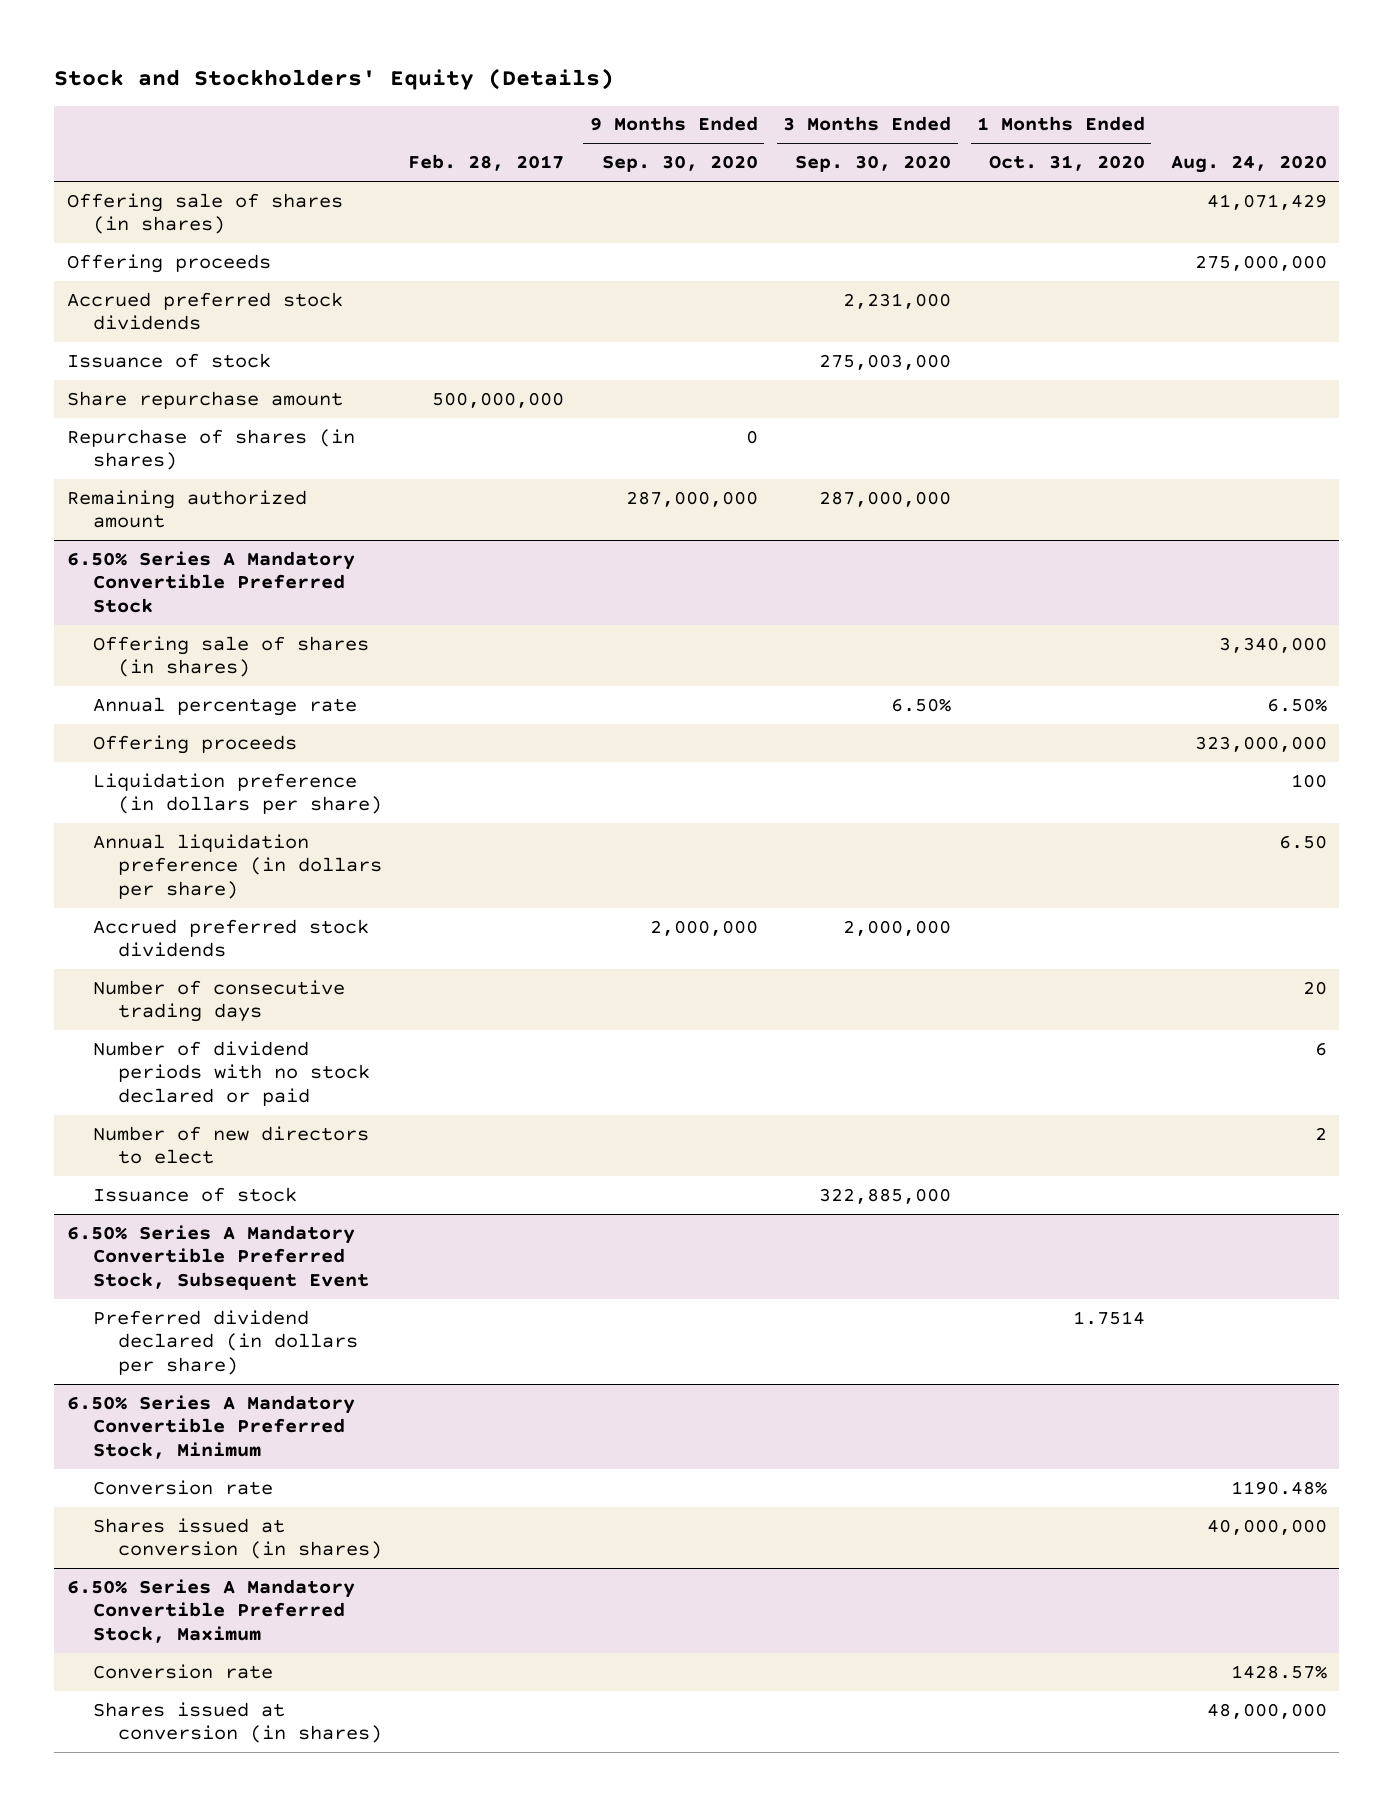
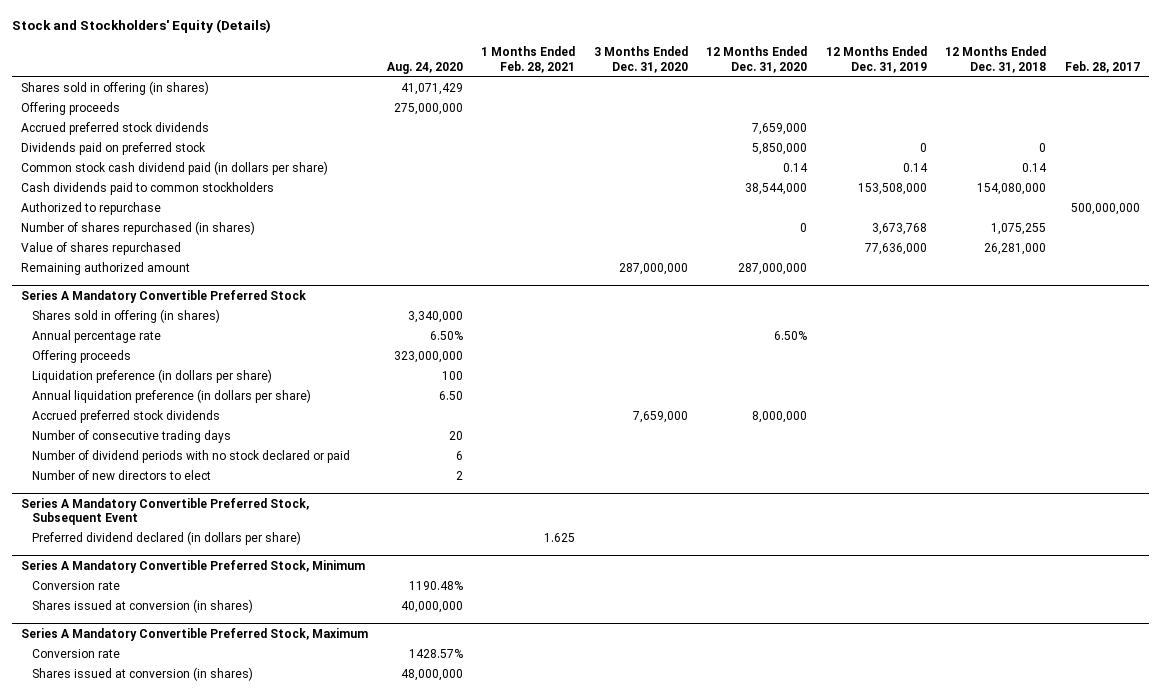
- | Feb. 28, 2017 | 9 Months Ended Sep. 30, 2020 | 3 Months Ended Sep. 30, 2020 | 1 Months Ended Oct. 31, 2020 | Aug. 24, 2020
+ | Aug. 24, 2020 | 1 Months Ended Feb. 28, 2021 | 3 Months Ended Dec. 31, 2020 | 12 Months Ended Dec. 31, 2020 | 12 Months Ended Dec. 31, 2019 | 12 Months Ended Dec. 31, 2018 | Feb. 28, 2017
- Offering sale of shares (in shares) | | | | | 41,071,429
+ Shares sold in offering (in shares) | 41,071,429 | | | | | |
- Issuance of stock | | | 275,003,000 | |
- Share repurchase amount | 500,000,000 | | | |
- Repurchase of shares (in shares) | | 0 | | |
+ Dividends paid on preferred stock | | | | 5,850,000 | 0 | 0 |
+ Common stock cash dividend paid (in dollars per share) | | | | 0.14 | 0.14 | 0.14 |
+ Cash dividends paid to common stockholders | | | | 38,544,000 | 153,508,000 | 154,080,000 |
+ Authorized to repurchase | | | | | | | 500,000,000
+ Number of shares repurchased (in shares) | | | | 0 | 3,673,768 | 1,075,255 |
+ Value of shares repurchased | | | | | 77,636,000 | 26,281,000 |
- 6.50% Series A Mandatory Convertible Preferred Stock
- Offering sale of shares (in shares) | | | | | 3,340,000
+ Series A Mandatory Convertible Preferred Stock
+ Shares sold in offering (in shares) | 3,340,000 | | | | | |
- Issuance of stock | | | 322,885,000 | |
- 6.50% Series A Mandatory Convertible Preferred Stock, Subsequent Event
+ Series A Mandatory Convertible Preferred Stock, Subsequent Event
- 6.50% Series A Mandatory Convertible Preferred Stock, Minimum
+ Series A Mandatory Convertible Preferred Stock, Minimum
- 6.50% Series A Mandatory Convertible Preferred Stock, Maximum
+ Series A Mandatory Convertible Preferred Stock, Maximum

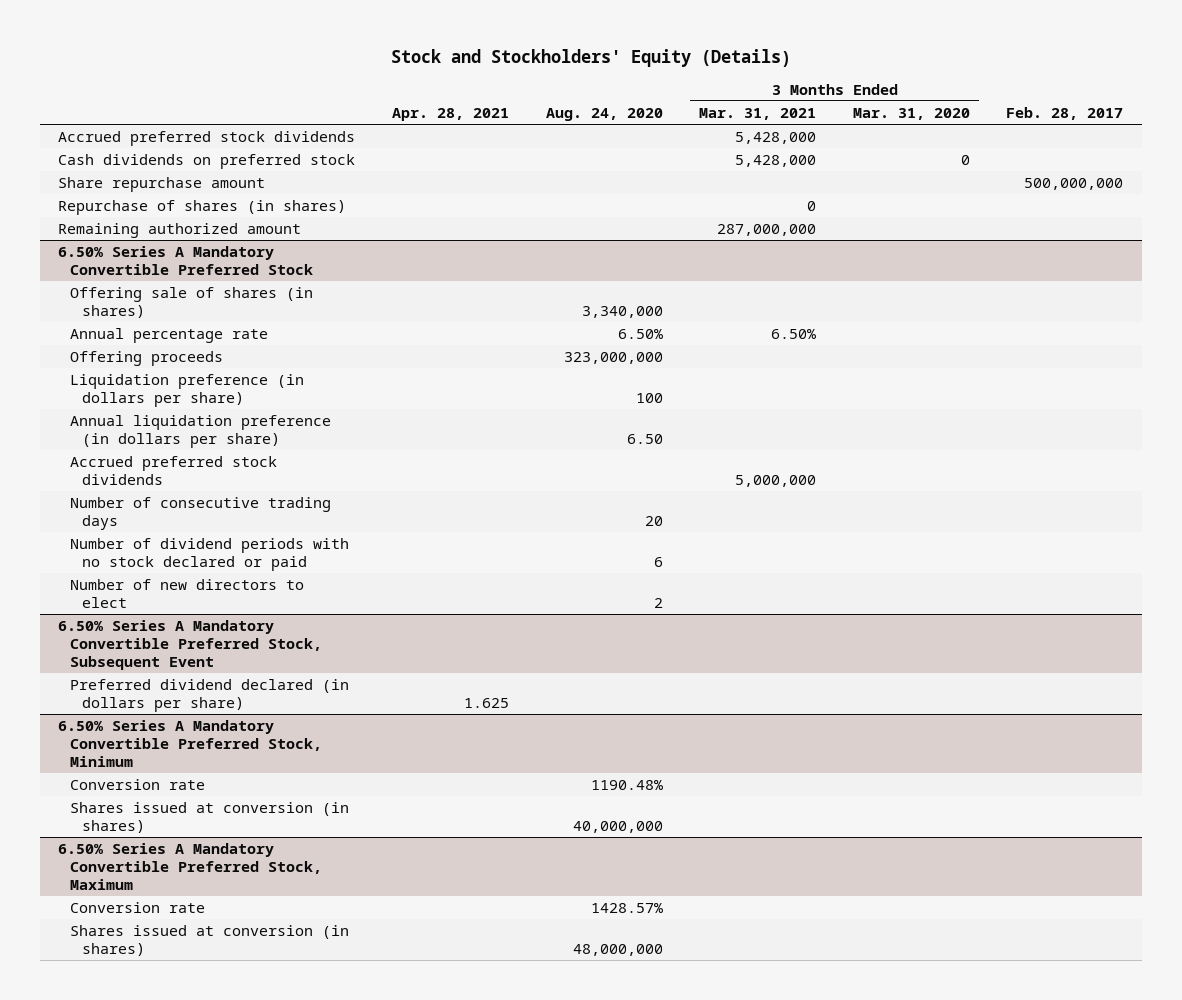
- | Aug. 24, 2020 | 1 Months Ended Feb. 28, 2021 | 3 Months Ended Dec. 31, 2020 | 12 Months Ended Dec. 31, 2020 | 12 Months Ended Dec. 31, 2019 | 12 Months Ended Dec. 31, 2018 | Feb. 28, 2017
+ | Apr. 28, 2021 | Aug. 24, 2020 | 3 Months Ended Mar. 31, 2021 | 3 Months Ended Mar. 31, 2020 | Feb. 28, 2017
- Shares sold in offering (in shares) | 41,071,429 | | | | | |
- Offering proceeds | 275,000,000 | | | | | |
- Dividends paid on preferred stock | | | | 5,850,000 | 0 | 0 |
- Common stock cash dividend paid (in dollars per share) | | | | 0.14 | 0.14 | 0.14 |
- Cash dividends paid to common stockholders | | | | 38,544,000 | 153,508,000 | 154,080,000 |
- Authorized to repurchase | | | | | | | 500,000,000
- Number of shares repurchased (in shares) | | | | 0 | 3,673,768 | 1,075,255 |
- Value of shares repurchased | | | | | 77,636,000 | 26,281,000 |
+ Cash dividends on preferred stock | | | 5,428,000 | 0 |
+ Share repurchase amount | | | | | 500,000,000
+ Repurchase of shares (in shares) | | | 0 | |
- Series A Mandatory Convertible Preferred Stock
- Shares sold in offering (in shares) | 3,340,000 | | | | | |
+ 6.50% Series A Mandatory Convertible Preferred Stock
+ Offering sale of shares (in shares) | | 3,340,000 | | |
- Series A Mandatory Convertible Preferred Stock, Subsequent Event
+ 6.50% Series A Mandatory Convertible Preferred Stock, Subsequent Event
- Series A Mandatory Convertible Preferred Stock, Minimum
+ 6.50% Series A Mandatory Convertible Preferred Stock, Minimum
- Series A Mandatory Convertible Preferred Stock, Maximum
+ 6.50% Series A Mandatory Convertible Preferred Stock, Maximum

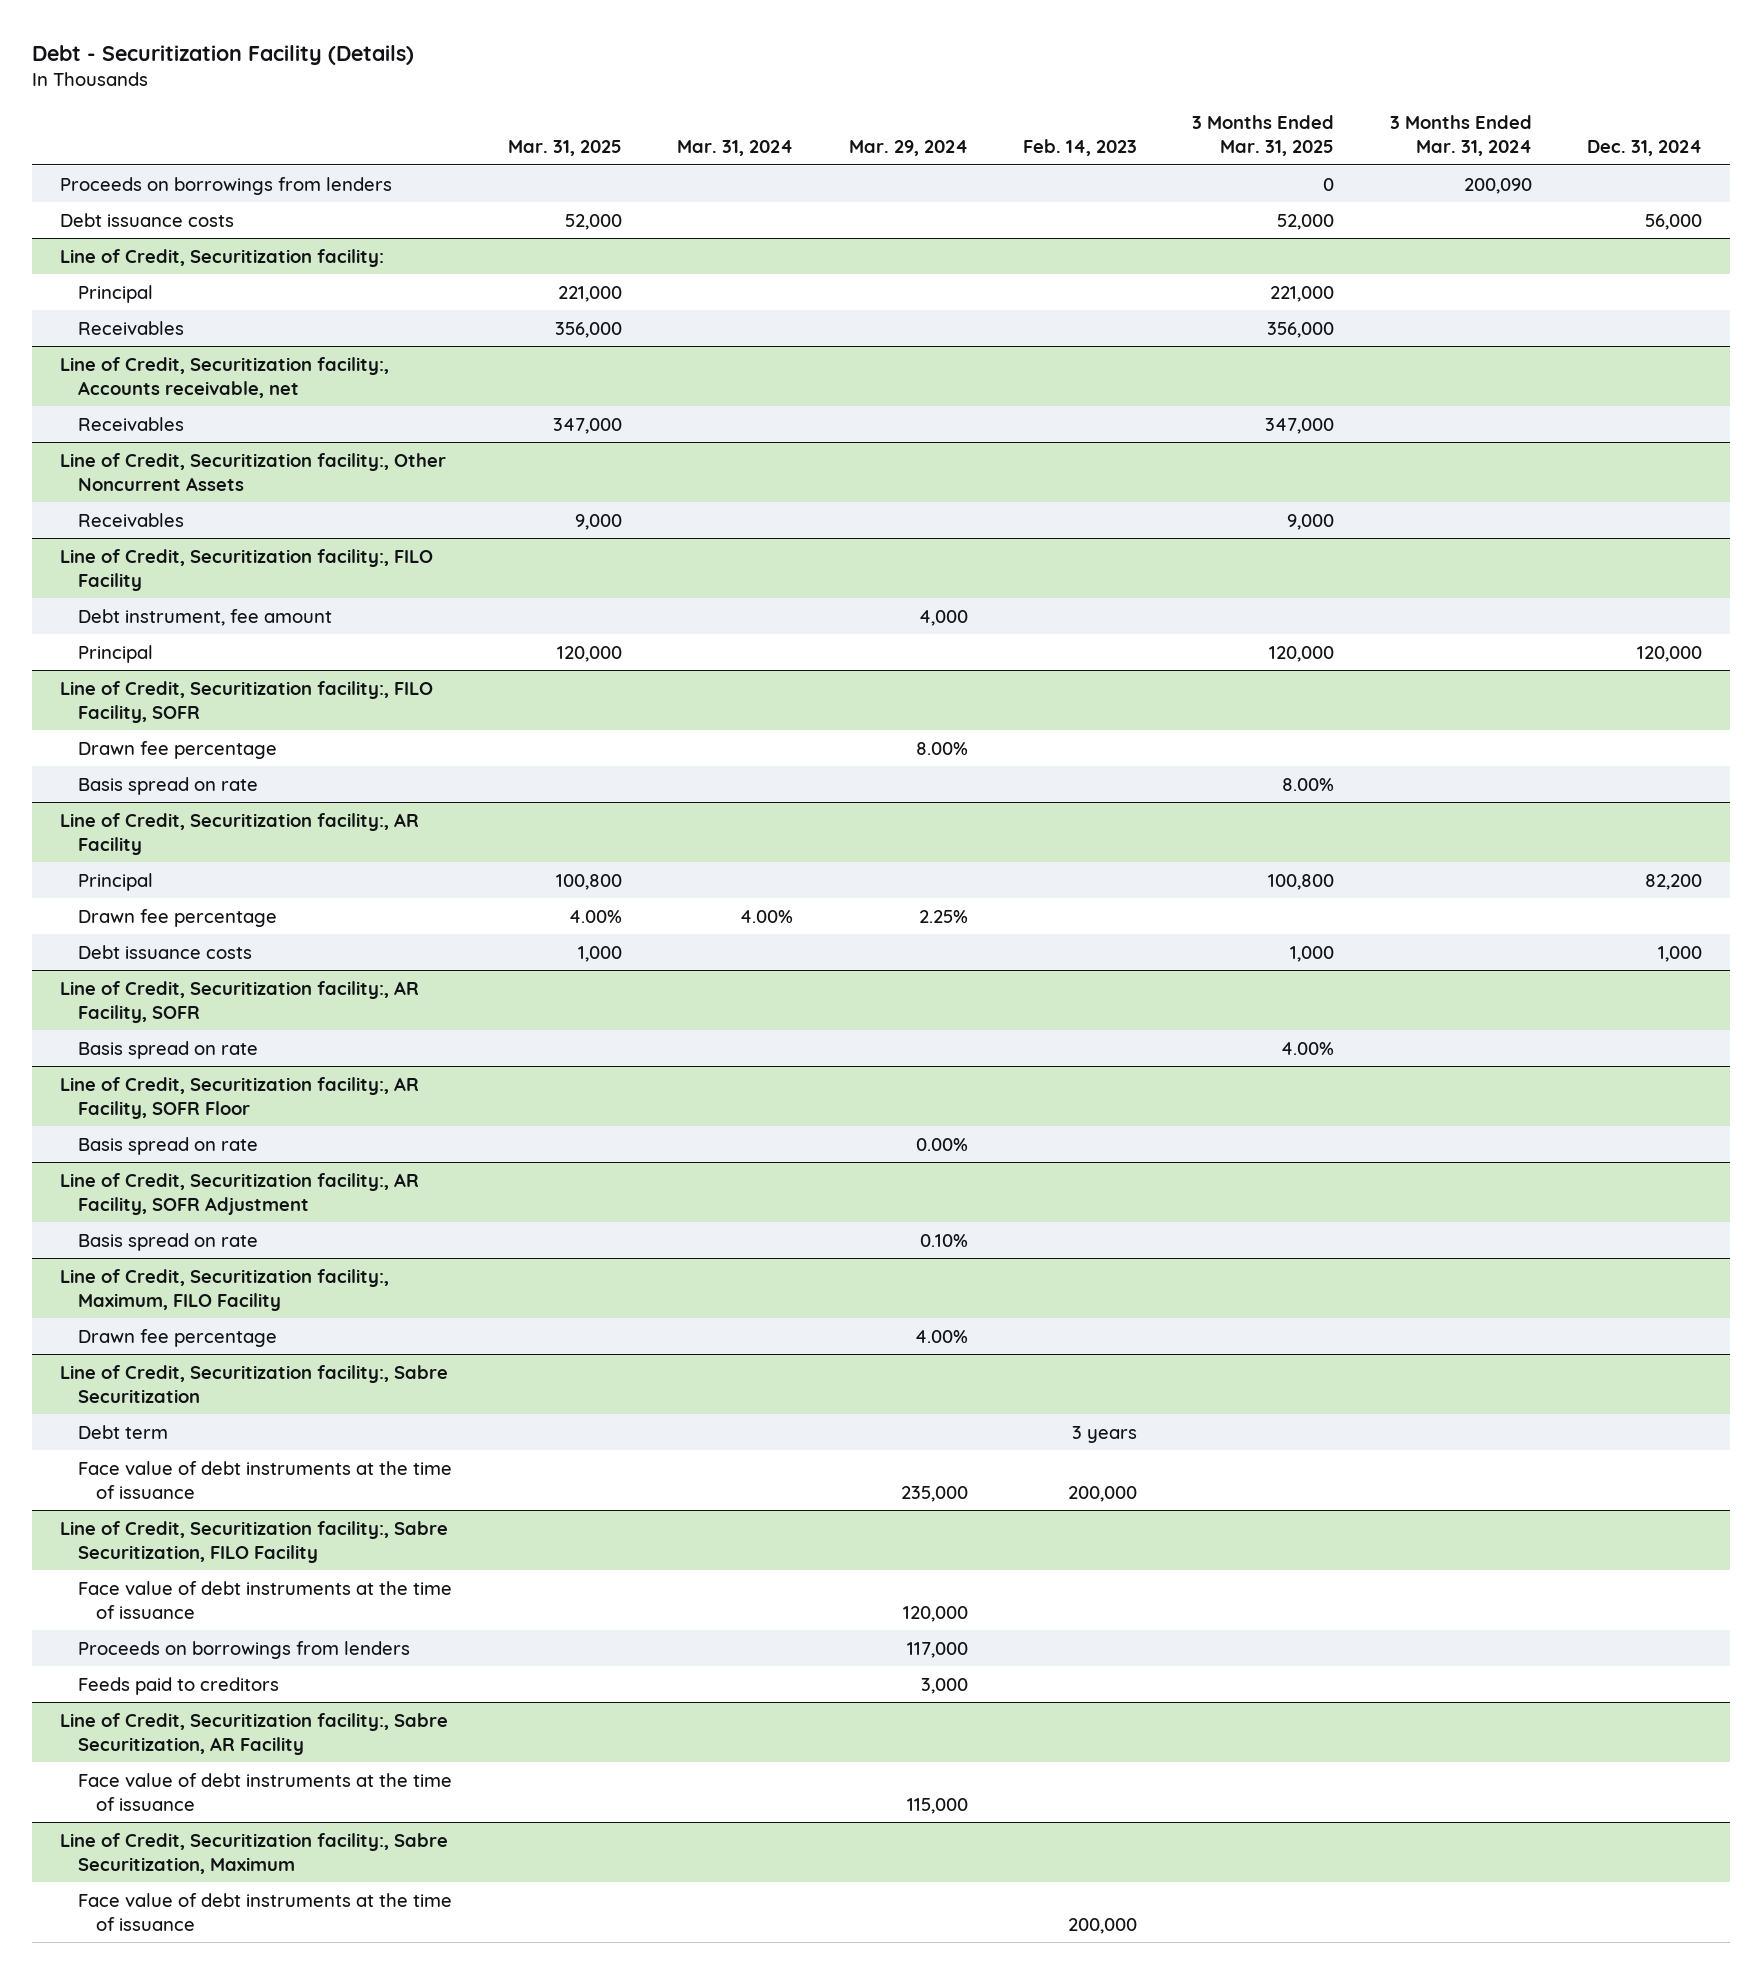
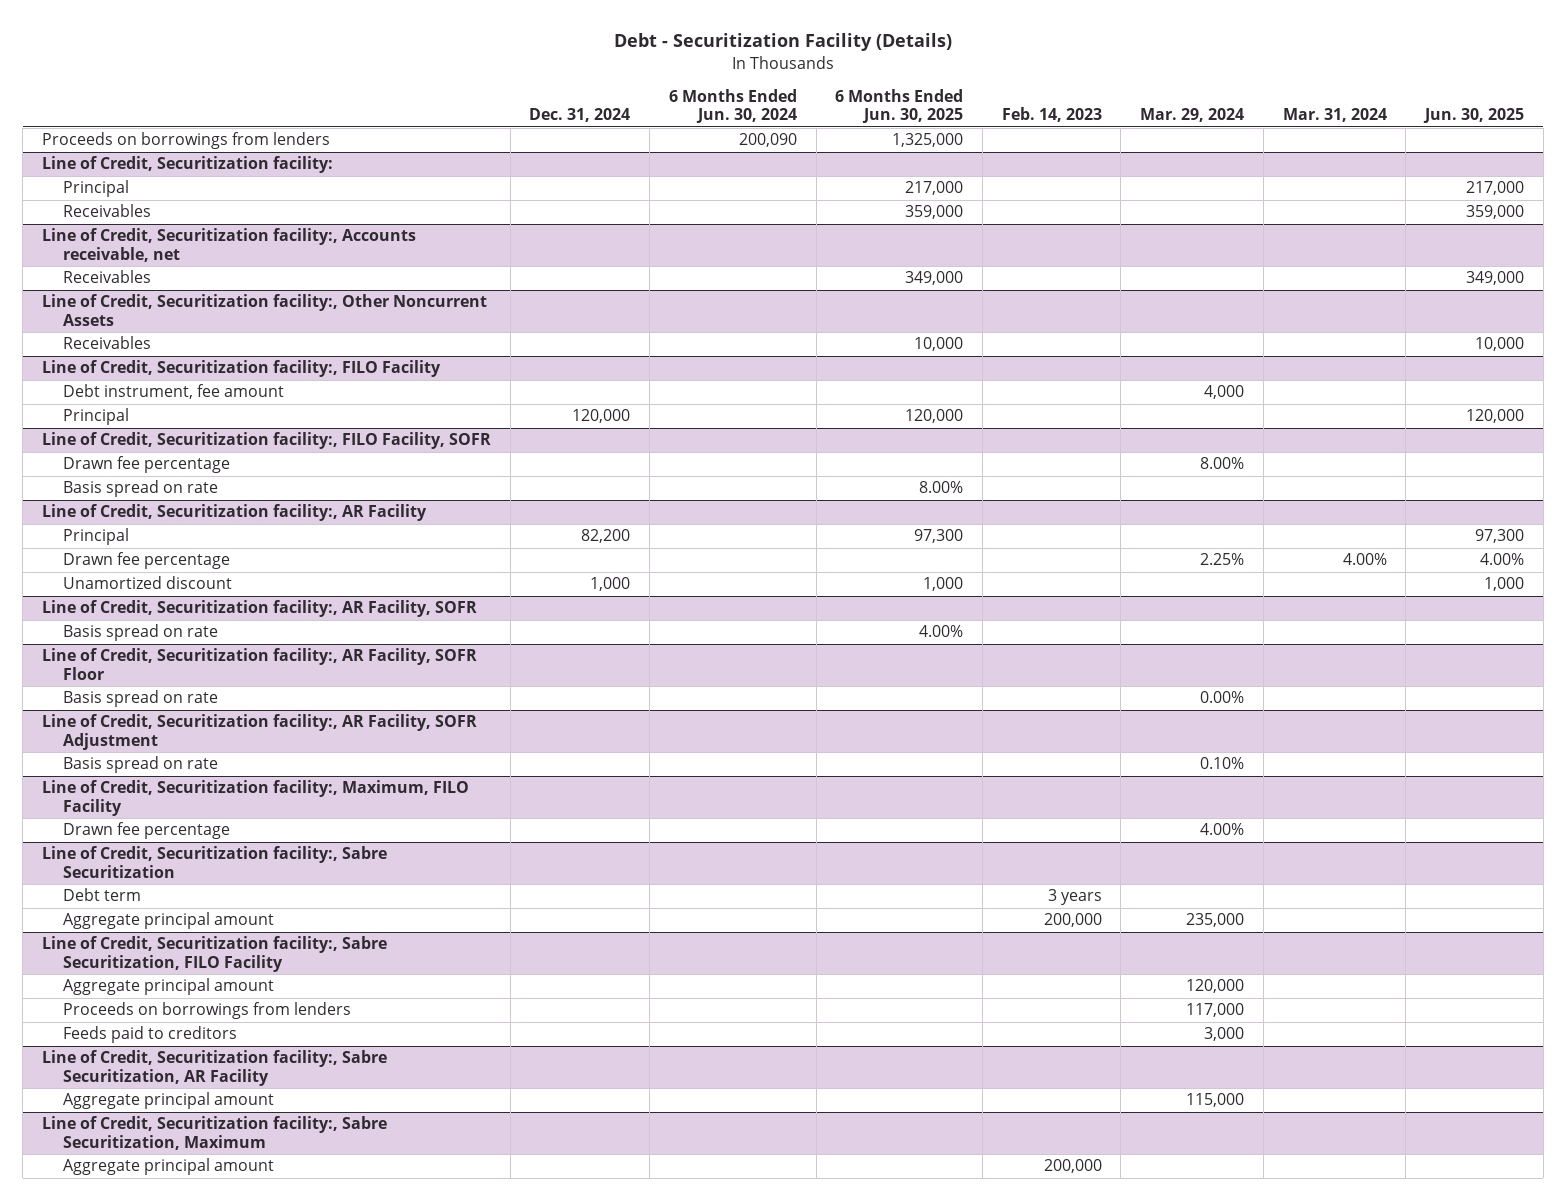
- | Mar. 31, 2025 | Mar. 31, 2024 | Mar. 29, 2024 | Feb. 14, 2023 | 3 Months Ended Mar. 31, 2025 | 3 Months Ended Mar. 31, 2024 | Dec. 31, 2024
+ | Dec. 31, 2024 | 6 Months Ended Jun. 30, 2024 | 6 Months Ended Jun. 30, 2025 | Feb. 14, 2023 | Mar. 29, 2024 | Mar. 31, 2024 | Jun. 30, 2025
- Debt issuance costs | 52,000 | | | | 52,000 | | 56,000
@ Line of Credit, Securitization facility:, AR Facility
- Debt issuance costs | 1,000 | | | | 1,000 | | 1,000
+ Unamortized discount | 1,000 | | 1,000 | | | | 1,000
@ Line of Credit, Securitization facility:, Sabre Securitization
- Face value of debt instruments at the time of issuance | | | 235,000 | 200,000 | | |
+ Aggregate principal amount | | | | 200,000 | 235,000 | |
@ Line of Credit, Securitization facility:, Sabre Securitization, FILO Facility
- Face value of debt instruments at the time of issuance | | | 120,000 | | | |
+ Aggregate principal amount | | | | | 120,000 | |
@ Line of Credit, Securitization facility:, Sabre Securitization, AR Facility
- Face value of debt instruments at the time of issuance | | | 115,000 | | | |
+ Aggregate principal amount | | | | | 115,000 | |
@ Line of Credit, Securitization facility:, Sabre Securitization, Maximum
- Face value of debt instruments at the time of issuance | | | | 200,000 | | |
+ Aggregate principal amount | | | | 200,000 | | |

